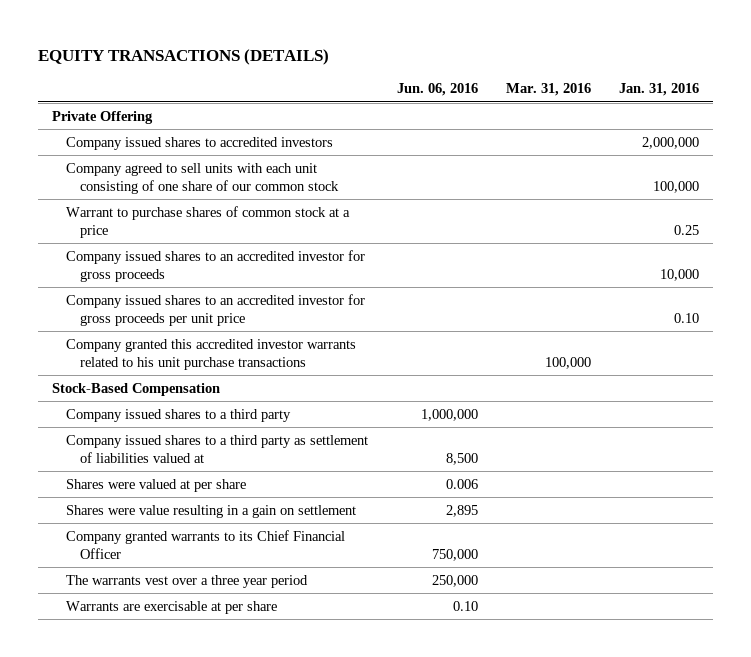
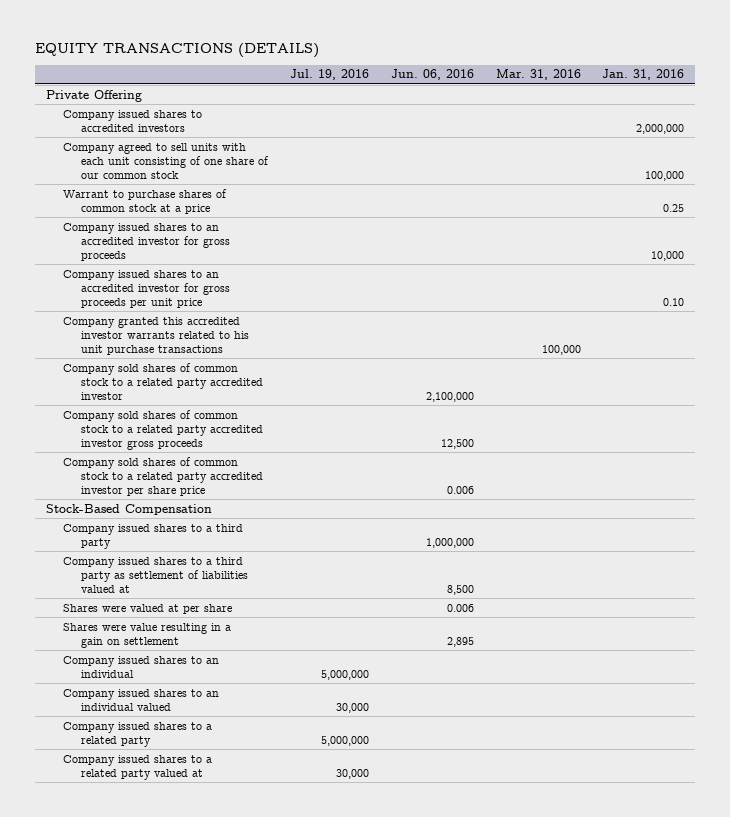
- | Jun. 06, 2016 | Mar. 31, 2016 | Jan. 31, 2016
+ | Jul. 19, 2016 | Jun. 06, 2016 | Mar. 31, 2016 | Jan. 31, 2016
+ Company sold shares of common stock to a related party accredited investor | | 2,100,000 | |
+ Company sold shares of common stock to a related party accredited investor gross proceeds | | 12,500 | |
+ Company sold shares of common stock to a related party accredited investor per share price | | 0.006 | |
- Company granted warrants to its Chief Financial Officer | 750,000 | |
- The warrants vest over a three year period | 250,000 | |
- Warrants are exercisable at per share | 0.10 | |
+ Company issued shares to an individual | 5,000,000 | | |
+ Company issued shares to an individual valued | 30,000 | | |
+ Company issued shares to a related party | 5,000,000 | | |
+ Company issued shares to a related party valued at | 30,000 | | |

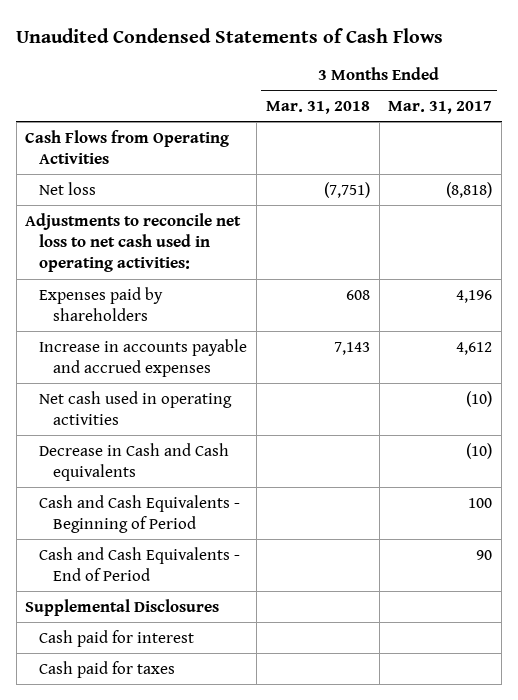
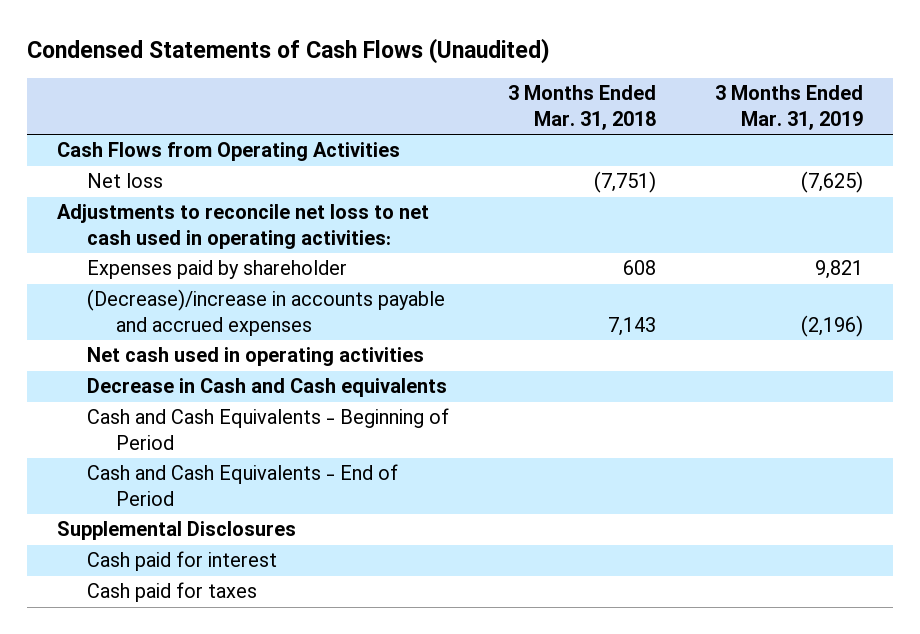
- Unaudited Condensed Statements of Cash Flows
+ Condensed Statements of Cash Flows (Unaudited)
- | 3 Months Ended Mar. 31, 2018 | 3 Months Ended Mar. 31, 2017
+ | 3 Months Ended Mar. 31, 2018 | 3 Months Ended Mar. 31, 2019
- Expenses paid by shareholders | 608 | 4,196
- Increase in accounts payable and accrued expenses | 7,143 | 4,612
+ Expenses paid by shareholder | 608 | 9,821
+ (Decrease)/increase in accounts payable and accrued expenses | 7,143 | (2,196)

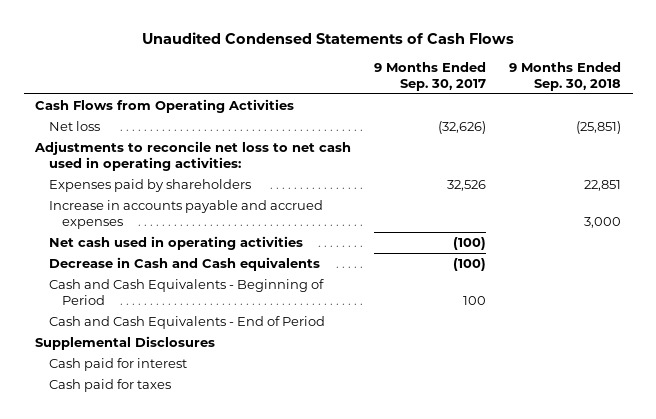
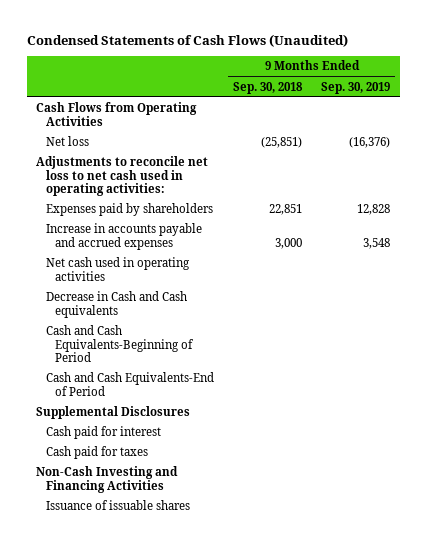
- Unaudited Condensed Statements of Cash Flows
+ Condensed Statements of Cash Flows (Unaudited)
- | 9 Months Ended Sep. 30, 2017 | 9 Months Ended Sep. 30, 2018
+ | 9 Months Ended Sep. 30, 2018 | 9 Months Ended Sep. 30, 2019
- Cash and Cash Equivalents - Beginning of Period | 100 |
- Cash and Cash Equivalents - End of Period
+ Cash and Cash Equivalents-Beginning of Period
+ Cash and Cash Equivalents-End of Period
+ Non-Cash Investing and Financing Activities
+ Issuance of issuable shares

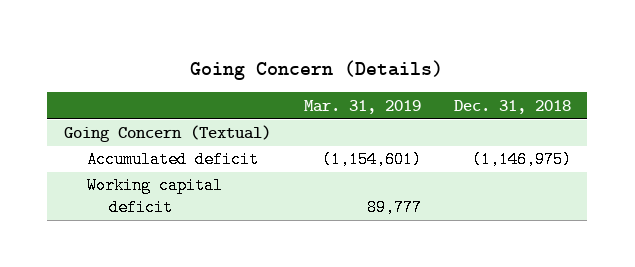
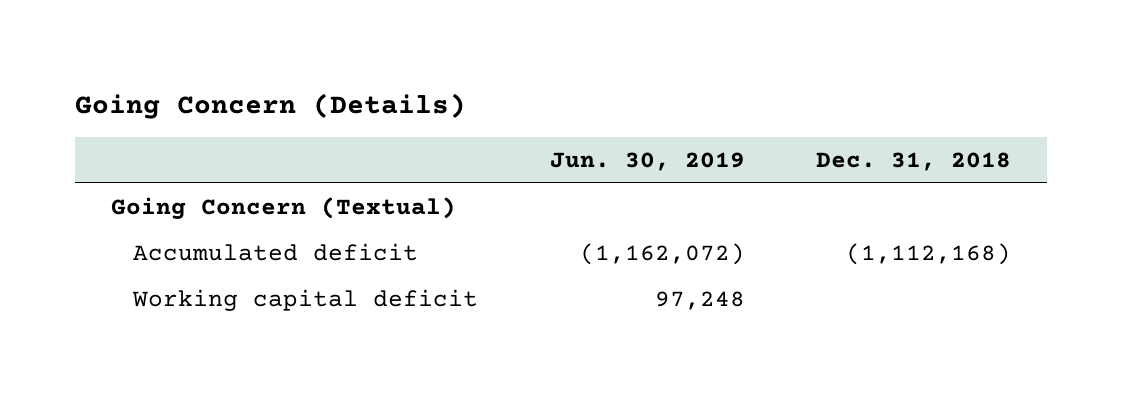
- | Mar. 31, 2019 | Dec. 31, 2018
+ | Jun. 30, 2019 | Dec. 31, 2018
- Accumulated deficit | (1,154,601) | (1,146,975)
+ Accumulated deficit | (1,162,072) | (1,112,168)

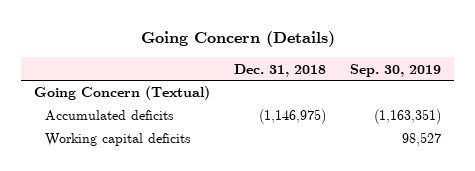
- | Jun. 30, 2019 | Dec. 31, 2018
+ | Dec. 31, 2018 | Sep. 30, 2019
- Accumulated deficit | (1,162,072) | (1,112,168)
- Working capital deficit | 97,248 |
+ Accumulated deficits | (1,146,975) | (1,163,351)
+ Working capital deficits | | 98,527

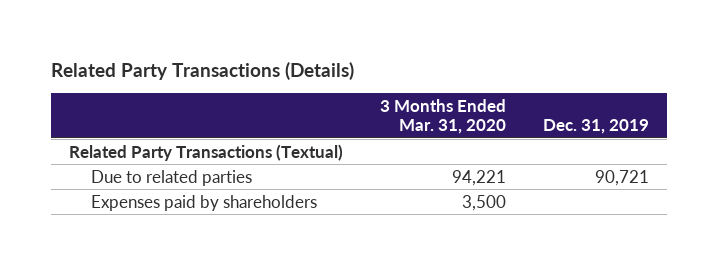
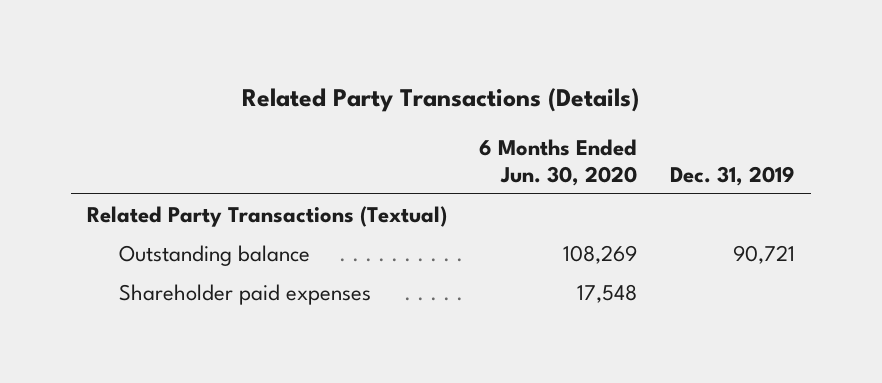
- | 3 Months Ended Mar. 31, 2020 | Dec. 31, 2019
+ | 6 Months Ended Jun. 30, 2020 | Dec. 31, 2019
- Due to related parties | 94,221 | 90,721
- Expenses paid by shareholders | 3,500 |
+ Outstanding balance | 108,269 | 90,721
+ Shareholder paid expenses | 17,548 |

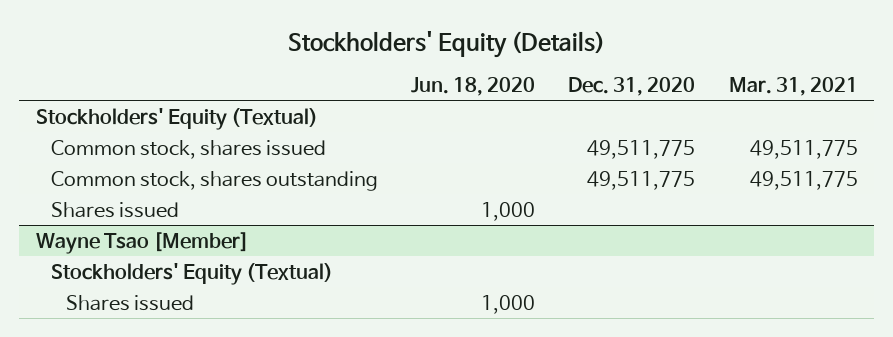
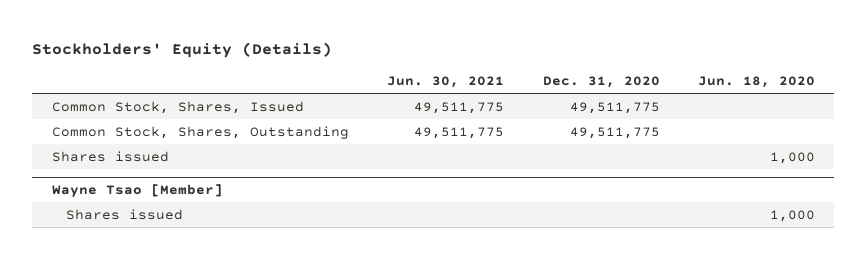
- | Jun. 18, 2020 | Dec. 31, 2020 | Mar. 31, 2021
+ | Jun. 30, 2021 | Dec. 31, 2020 | Jun. 18, 2020
- Stockholders' Equity (Textual)
- Common stock, shares issued | | 49,511,775 | 49,511,775
- Common stock, shares outstanding | | 49,511,775 | 49,511,775
+ Common Stock, Shares, Issued | 49,511,775 | 49,511,775 |
+ Common Stock, Shares, Outstanding | 49,511,775 | 49,511,775 |
@ Wayne Tsao [Member]
- Stockholders' Equity (Textual)

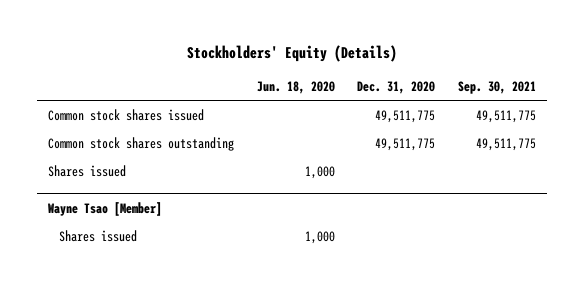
- | Jun. 30, 2021 | Dec. 31, 2020 | Jun. 18, 2020
+ | Jun. 18, 2020 | Dec. 31, 2020 | Sep. 30, 2021
- Common Stock, Shares, Issued | 49,511,775 | 49,511,775 |
- Common Stock, Shares, Outstanding | 49,511,775 | 49,511,775 |
+ Common stock shares issued | | 49,511,775 | 49,511,775
+ Common stock shares outstanding | | 49,511,775 | 49,511,775

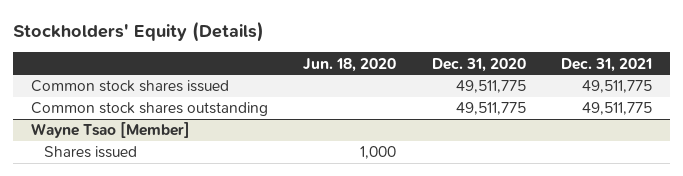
- | Jun. 18, 2020 | Dec. 31, 2020 | Sep. 30, 2021
+ | Jun. 18, 2020 | Dec. 31, 2020 | Dec. 31, 2021
- Shares issued | 1,000 | |

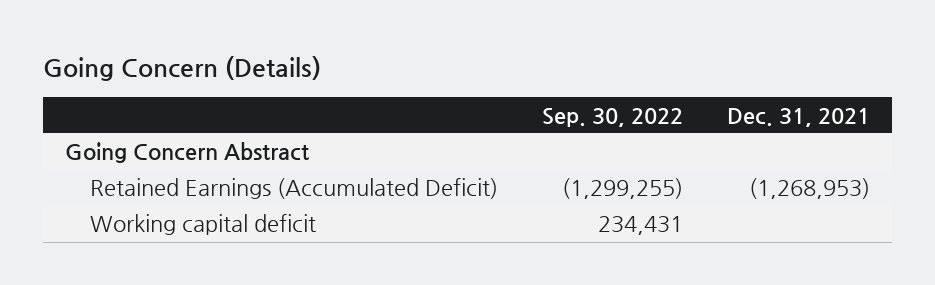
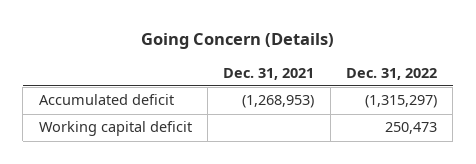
- | Sep. 30, 2022 | Dec. 31, 2021
+ | Dec. 31, 2021 | Dec. 31, 2022
- Going Concern Abstract
- Retained Earnings (Accumulated Deficit) | (1,299,255) | (1,268,953)
+ Accumulated deficit | (1,268,953) | (1,315,297)

